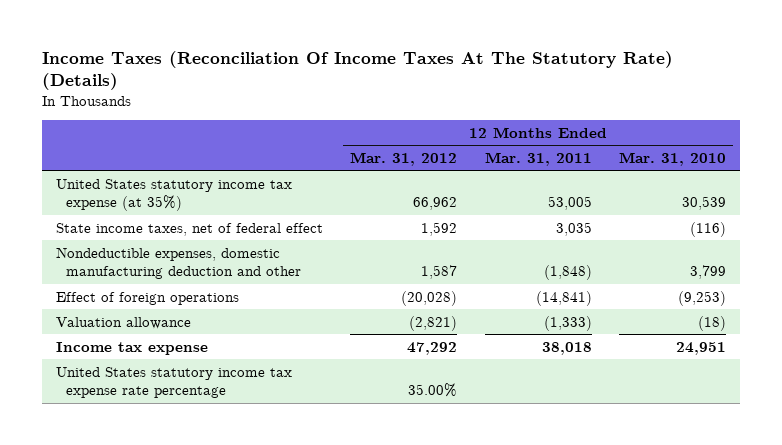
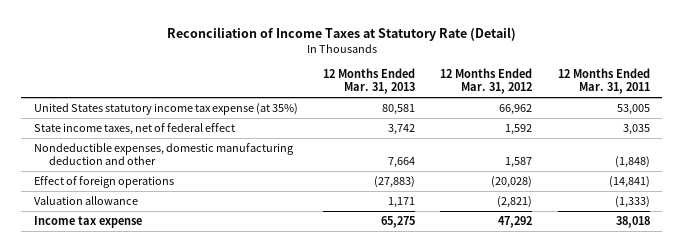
- Income Taxes (Reconciliation Of Income Taxes At The Statutory Rate) (Details)
+ Reconciliation of Income Taxes at Statutory Rate (Detail)
- | 12 Months Ended Mar. 31, 2012 | 12 Months Ended Mar. 31, 2011 | 12 Months Ended Mar. 31, 2010
+ | 12 Months Ended Mar. 31, 2013 | 12 Months Ended Mar. 31, 2012 | 12 Months Ended Mar. 31, 2011
- United States statutory income tax expense rate percentage | 35.00% | |

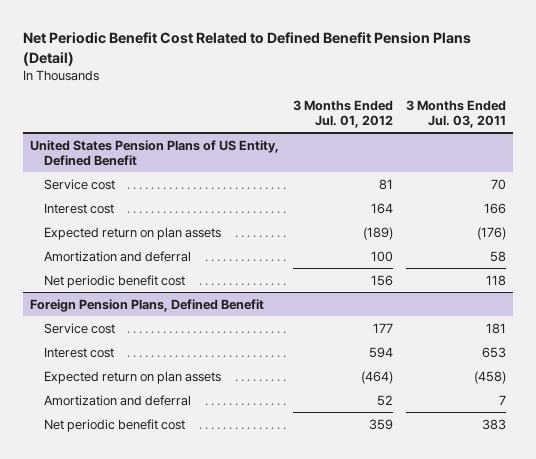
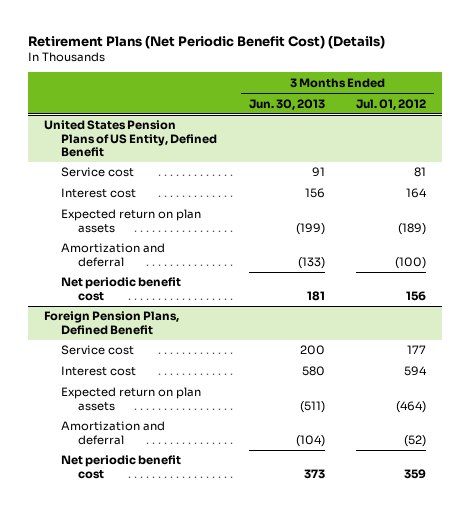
- Net Periodic Benefit Cost Related to Defined Benefit Pension Plans (Detail)
+ Retirement Plans (Net Periodic Benefit Cost) (Details)
- | 3 Months Ended Jul. 01, 2012 | 3 Months Ended Jul. 03, 2011
+ | 3 Months Ended Jun. 30, 2013 | 3 Months Ended Jul. 01, 2012
@ United States Pension Plans of US Entity, Defined Benefit
- Amortization and deferral | 100 | 58
+ Amortization and deferral | (133) | (100)
@ Foreign Pension Plans, Defined Benefit
- Amortization and deferral | 52 | 7
+ Amortization and deferral | (104) | (52)

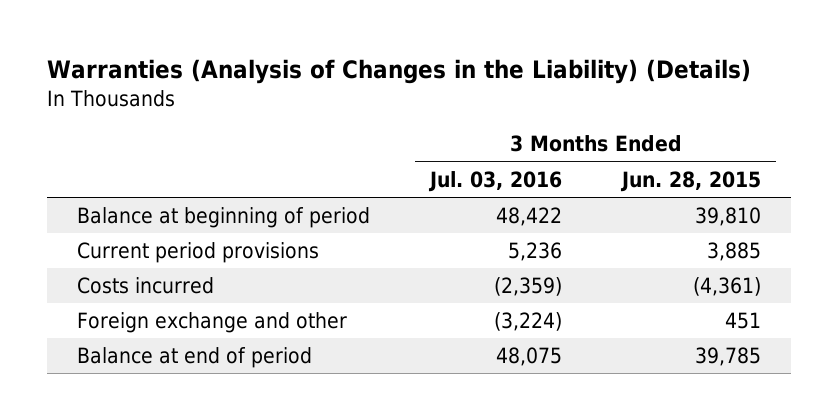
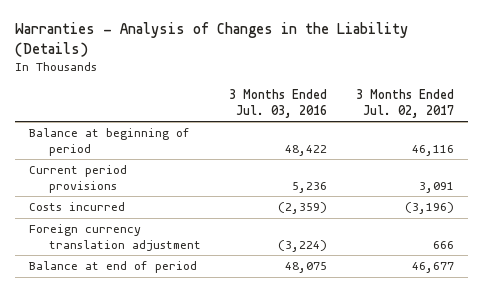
- Warranties (Analysis of Changes in the Liability) (Details)
+ Warranties - Analysis of Changes in the Liability (Details)
- | 3 Months Ended Jul. 03, 2016 | 3 Months Ended Jun. 28, 2015
+ | 3 Months Ended Jul. 03, 2016 | 3 Months Ended Jul. 02, 2017
- Foreign exchange and other | (3,224) | 451
+ Foreign currency translation adjustment | (3,224) | 666

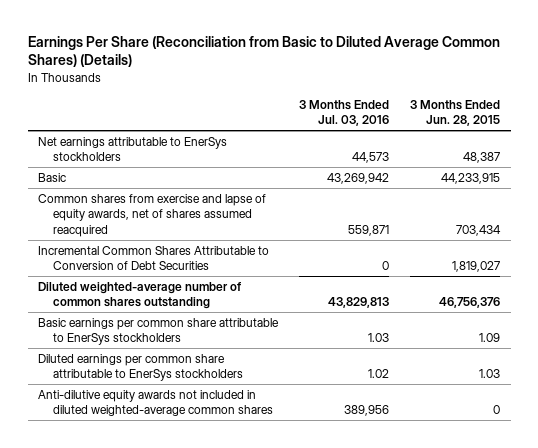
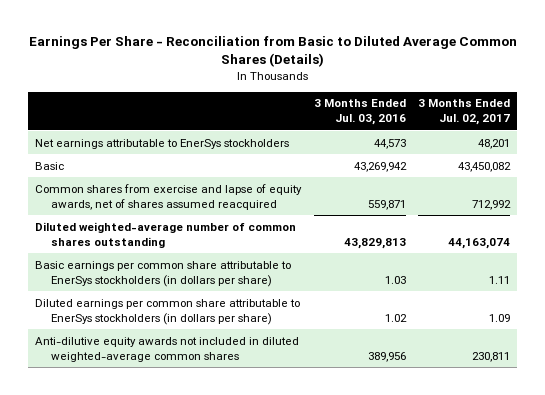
- Earnings Per Share (Reconciliation from Basic to Diluted Average Common Shares) (Details)
+ Earnings Per Share - Reconciliation from Basic to Diluted Average Common Shares (Details)
- | 3 Months Ended Jul. 03, 2016 | 3 Months Ended Jun. 28, 2015
+ | 3 Months Ended Jul. 03, 2016 | 3 Months Ended Jul. 02, 2017
- Incremental Common Shares Attributable to Conversion of Debt Securities | 0 | 1,819,027
- Basic earnings per common share attributable to EnerSys stockholders | 1.03 | 1.09
- Diluted earnings per common share attributable to EnerSys stockholders | 1.02 | 1.03
+ Basic earnings per common share attributable to EnerSys stockholders (in dollars per share) | 1.03 | 1.11
+ Diluted earnings per common share attributable to EnerSys stockholders (in dollars per share) | 1.02 | 1.09

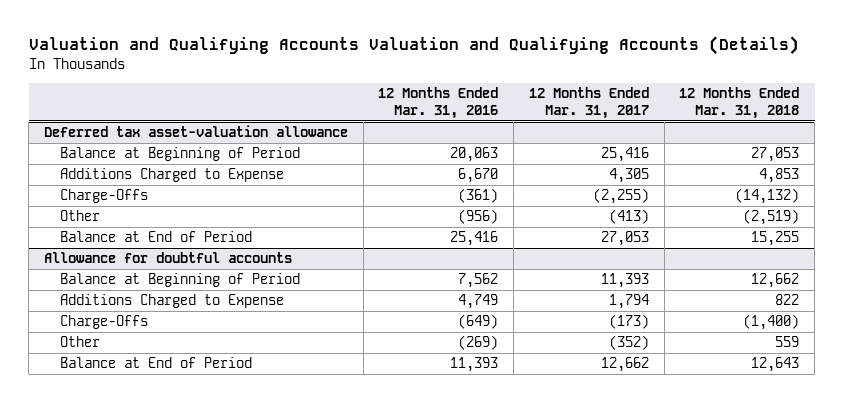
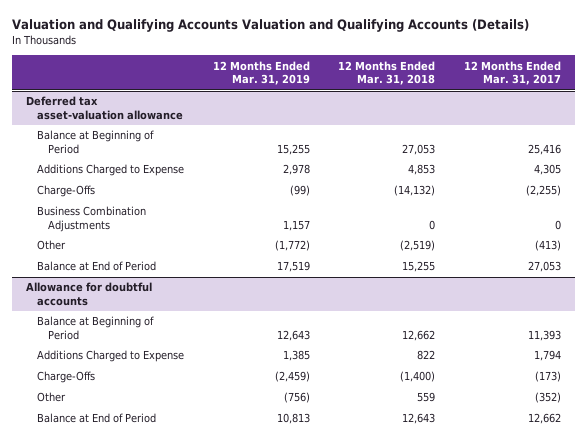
- | 12 Months Ended Mar. 31, 2016 | 12 Months Ended Mar. 31, 2017 | 12 Months Ended Mar. 31, 2018
+ | 12 Months Ended Mar. 31, 2019 | 12 Months Ended Mar. 31, 2018 | 12 Months Ended Mar. 31, 2017
@ Deferred tax asset-valuation allowance
+ Business Combination Adjustments | 1,157 | 0 | 0

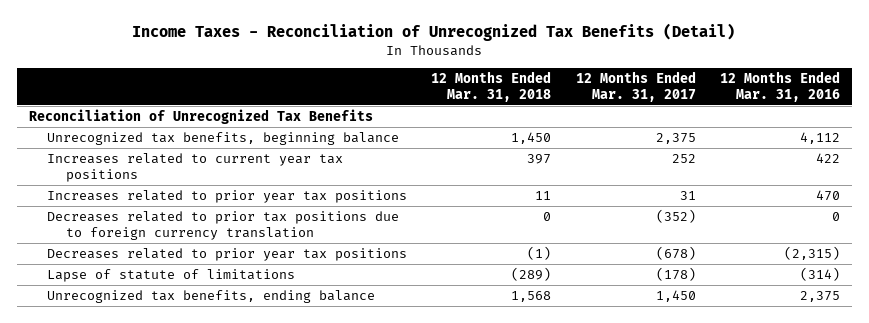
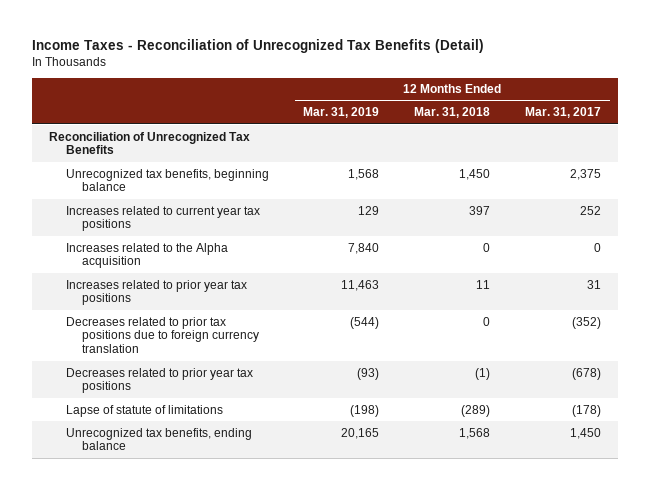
- | 12 Months Ended Mar. 31, 2018 | 12 Months Ended Mar. 31, 2017 | 12 Months Ended Mar. 31, 2016
+ | 12 Months Ended Mar. 31, 2019 | 12 Months Ended Mar. 31, 2018 | 12 Months Ended Mar. 31, 2017
+ Increases related to the Alpha acquisition | 7,840 | 0 | 0

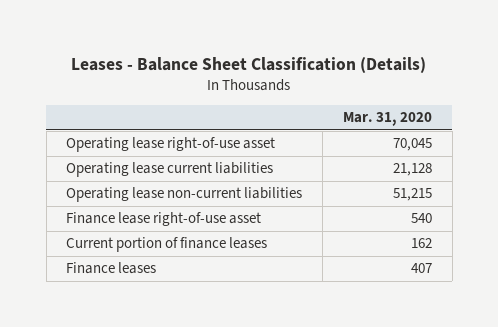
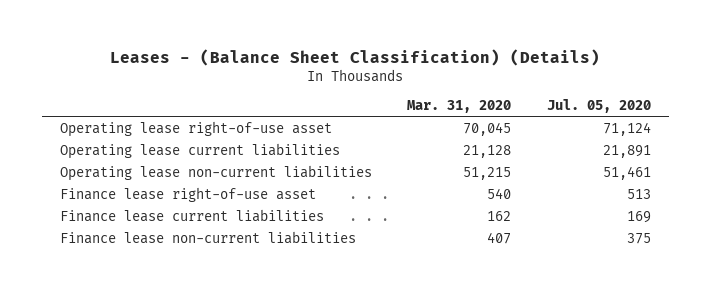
- Leases - Balance Sheet Classification (Details)
+ Leases - (Balance Sheet Classification) (Details)
- | Mar. 31, 2020
+ | Mar. 31, 2020 | Jul. 05, 2020
- Current portion of finance leases | 162
- Finance leases | 407
+ Finance lease current liabilities | 162 | 169
+ Finance lease non-current liabilities | 407 | 375

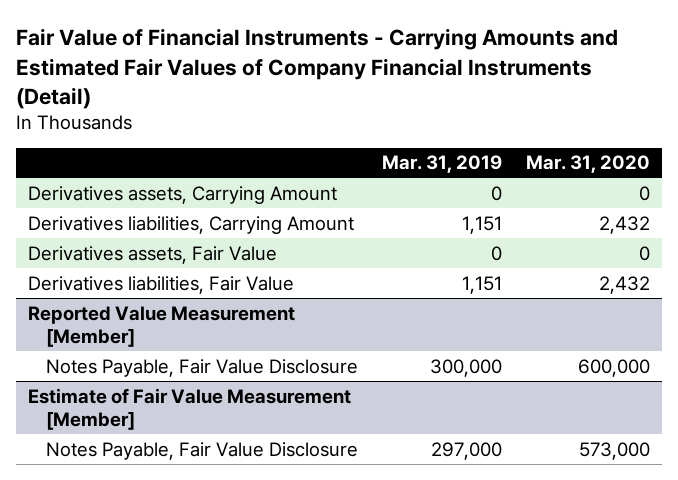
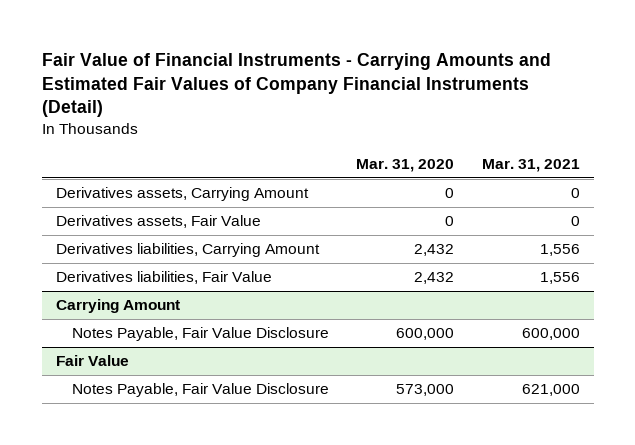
- | Mar. 31, 2019 | Mar. 31, 2020
+ | Mar. 31, 2020 | Mar. 31, 2021
moved down: Derivatives liabilities, Carrying Amount | 2,432 | 1,556
- Reported Value Measurement [Member]
+ Carrying Amount
- Estimate of Fair Value Measurement [Member]
+ Fair Value

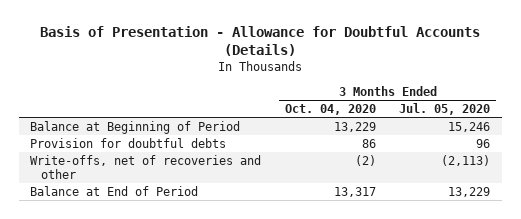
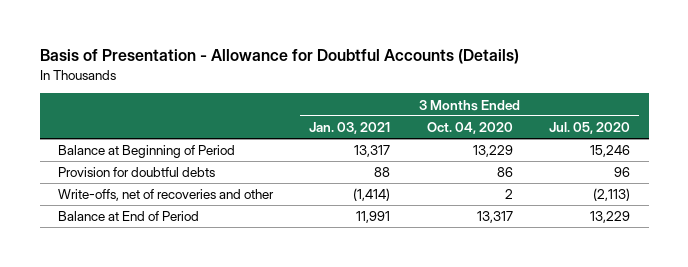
- | 3 Months Ended Oct. 04, 2020 | 3 Months Ended Jul. 05, 2020
+ | 3 Months Ended Jan. 03, 2021 | 3 Months Ended Oct. 04, 2020 | 3 Months Ended Jul. 05, 2020
- Write-offs, net of recoveries and other | (2) | (2,113)
+ Write-offs, net of recoveries and other | (1,414) | 2 | (2,113)

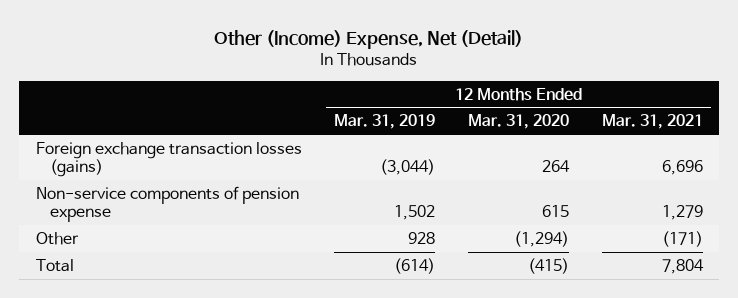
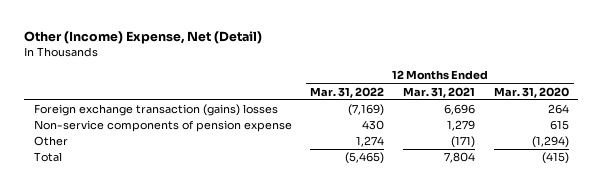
- | 12 Months Ended Mar. 31, 2019 | 12 Months Ended Mar. 31, 2020 | 12 Months Ended Mar. 31, 2021
+ | 12 Months Ended Mar. 31, 2022 | 12 Months Ended Mar. 31, 2021 | 12 Months Ended Mar. 31, 2020
- Foreign exchange transaction losses (gains) | (3,044) | 264 | 6,696
+ Foreign exchange transaction (gains) losses | (7,169) | 6,696 | 264

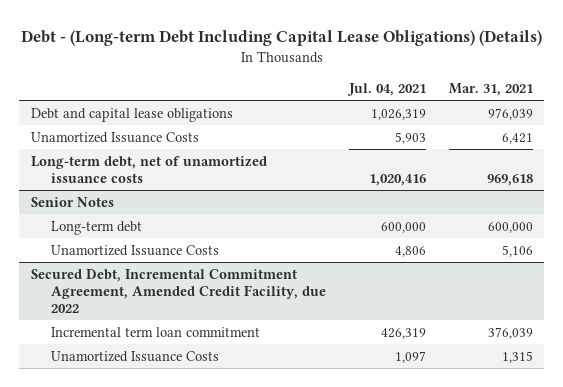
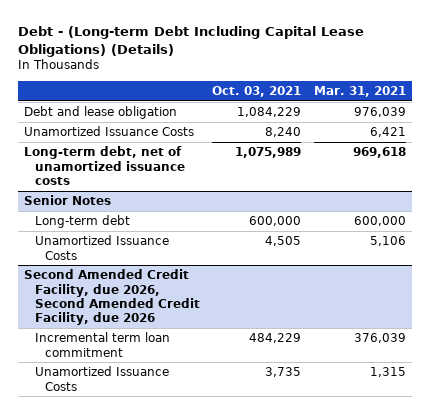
- | Jul. 04, 2021 | Mar. 31, 2021
+ | Oct. 03, 2021 | Mar. 31, 2021
- Debt and capital lease obligations | 1,026,319 | 976,039
+ Debt and lease obligation | 1,084,229 | 976,039
- Secured Debt, Incremental Commitment Agreement, Amended Credit Facility, due 2022
+ Second Amended Credit Facility, due 2026, Second Amended Credit Facility, due 2026

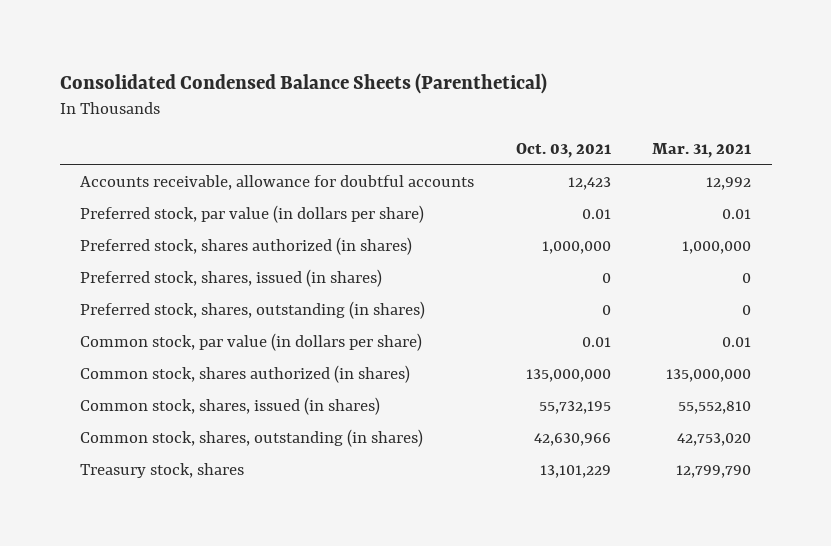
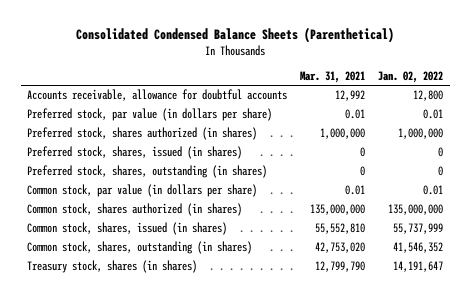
- | Oct. 03, 2021 | Mar. 31, 2021
+ | Mar. 31, 2021 | Jan. 02, 2022
- Treasury stock, shares | 13,101,229 | 12,799,790
+ Treasury stock, shares (in shares) | 12,799,790 | 14,191,647

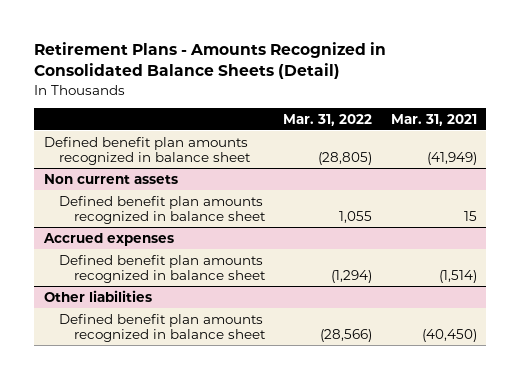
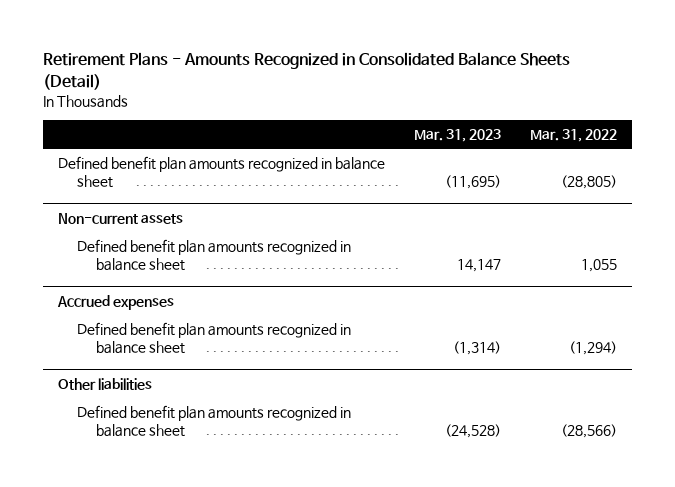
- | Mar. 31, 2022 | Mar. 31, 2021
+ | Mar. 31, 2023 | Mar. 31, 2022
- Non current assets
+ Non-current assets

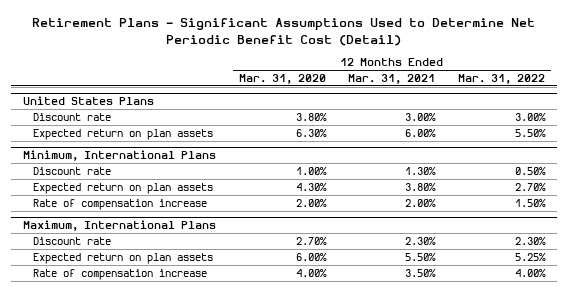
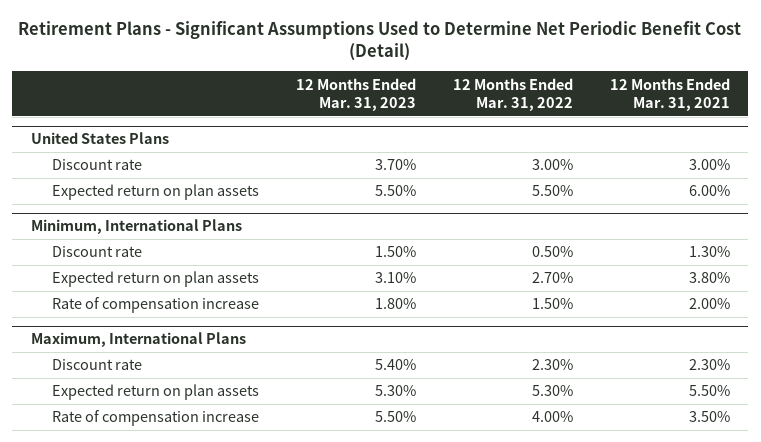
- | 12 Months Ended Mar. 31, 2020 | 12 Months Ended Mar. 31, 2021 | 12 Months Ended Mar. 31, 2022
+ | 12 Months Ended Mar. 31, 2023 | 12 Months Ended Mar. 31, 2022 | 12 Months Ended Mar. 31, 2021
@ Maximum, International Plans
- Expected return on plan assets | 6.00% | 5.50% | 5.25%
+ Expected return on plan assets | 5.30% | 5.30% | 5.50%

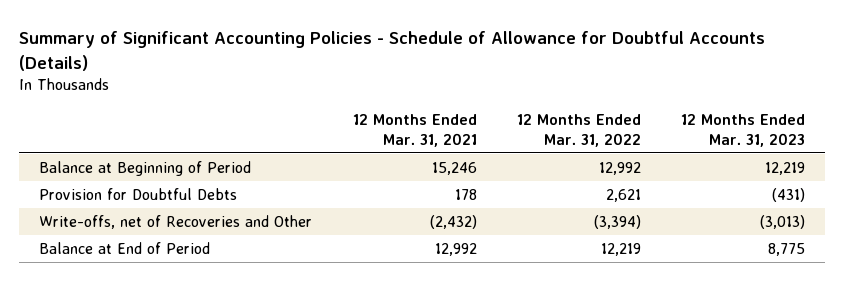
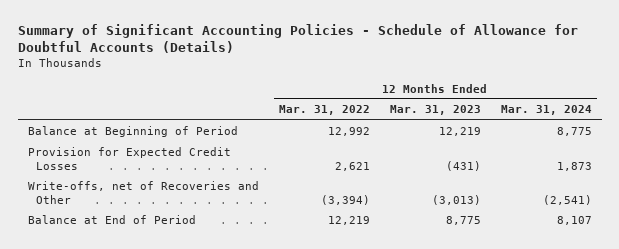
- | 12 Months Ended Mar. 31, 2021 | 12 Months Ended Mar. 31, 2022 | 12 Months Ended Mar. 31, 2023
+ | 12 Months Ended Mar. 31, 2022 | 12 Months Ended Mar. 31, 2023 | 12 Months Ended Mar. 31, 2024
- Provision for Doubtful Debts | 178 | 2,621 | (431)
+ Provision for Expected Credit Losses | 2,621 | (431) | 1,873

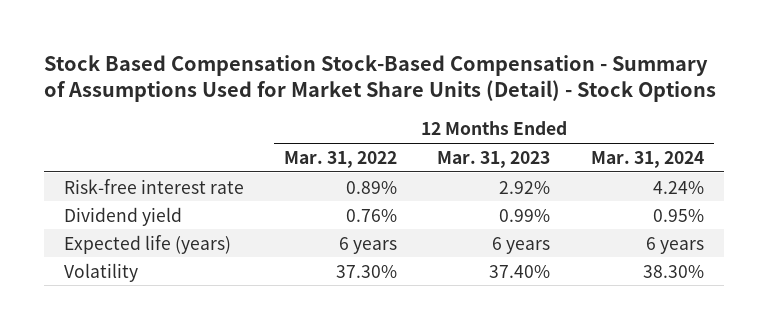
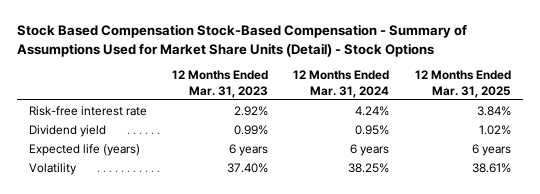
- | 12 Months Ended Mar. 31, 2022 | 12 Months Ended Mar. 31, 2023 | 12 Months Ended Mar. 31, 2024
+ | 12 Months Ended Mar. 31, 2023 | 12 Months Ended Mar. 31, 2024 | 12 Months Ended Mar. 31, 2025
- Volatility | 37.30% | 37.40% | 38.30%
+ Volatility | 37.40% | 38.25% | 38.61%

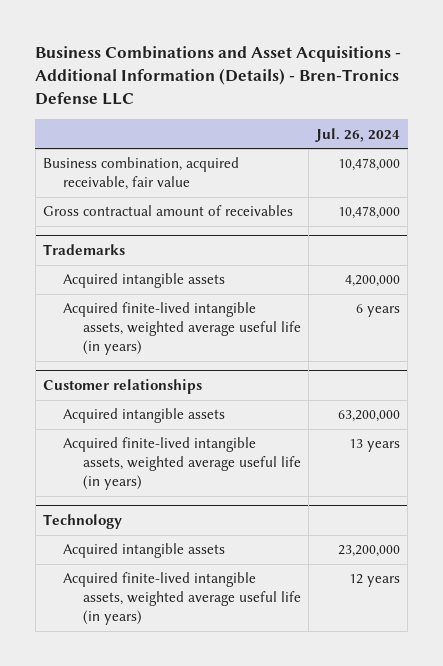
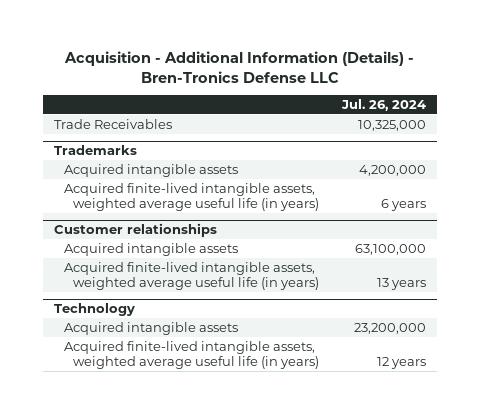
- Business Combinations and Asset Acquisitions - Additional Information (Details) - Bren-Tronics Defense LLC
+ Acquisition - Additional Information (Details) - Bren-Tronics Defense LLC
- Business combination, acquired receivable, fair value | 10,478,000
- Gross contractual amount of receivables | 10,478,000
+ Trade Receivables | 10,325,000
@ Customer relationships
- Acquired intangible assets | 63,200,000
+ Acquired intangible assets | 63,100,000

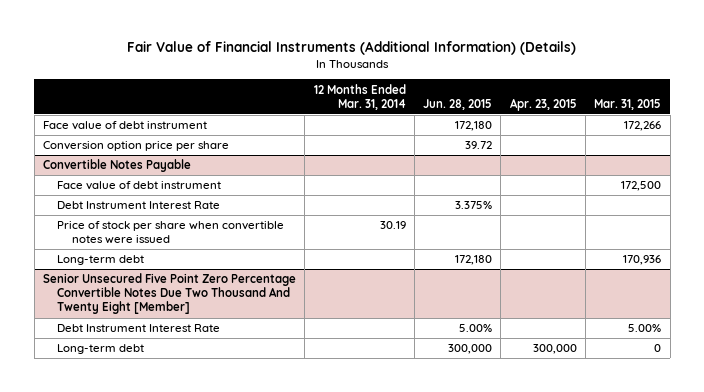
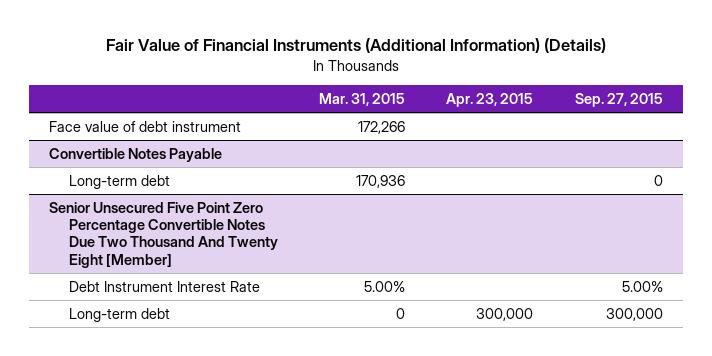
- | 12 Months Ended Mar. 31, 2014 | Jun. 28, 2015 | Apr. 23, 2015 | Mar. 31, 2015
+ | Mar. 31, 2015 | Apr. 23, 2015 | Sep. 27, 2015
- Conversion option price per share | | 39.72 | |
@ Convertible Notes Payable
- Face value of debt instrument | | | | 172,500
- Debt Instrument Interest Rate | | 3.375% | |
- Price of stock per share when convertible notes were issued | 30.19 | | |

